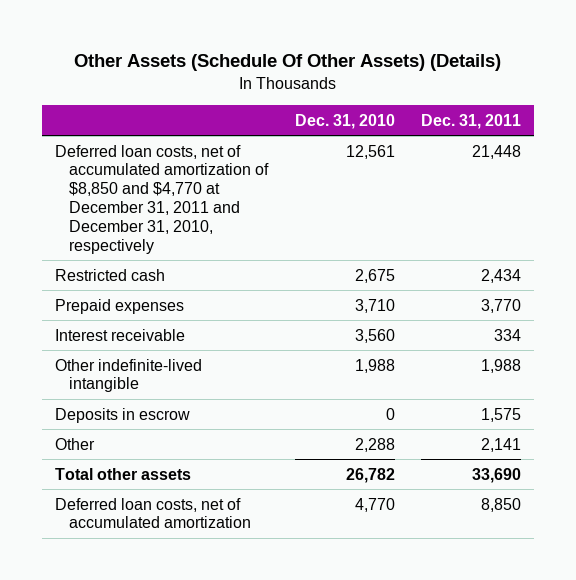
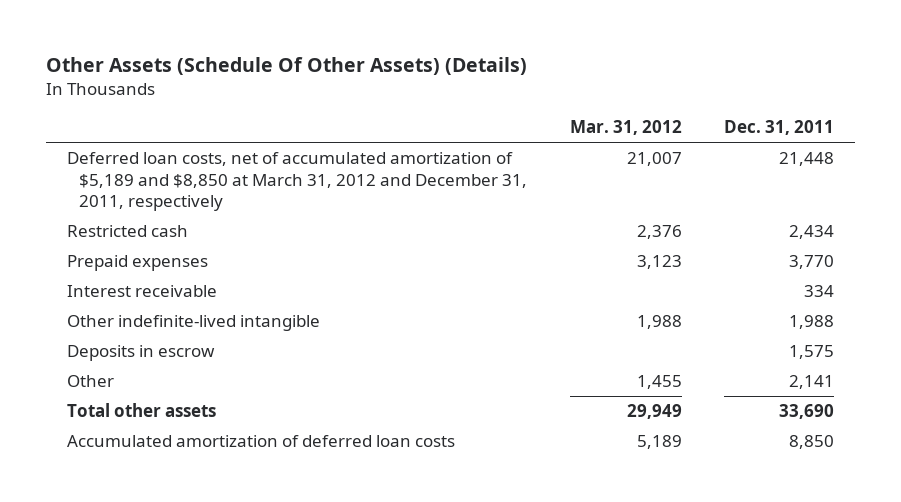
- | Dec. 31, 2010 | Dec. 31, 2011
+ | Mar. 31, 2012 | Dec. 31, 2011
- Deferred loan costs, net of accumulated amortization of $8,850 and $4,770 at December 31, 2011 and December 31, 2010, respectively | 12,561 | 21,448
+ Deferred loan costs, net of accumulated amortization of $5,189 and $8,850 at March 31, 2012 and December 31, 2011, respectively | 21,007 | 21,448
- Deferred loan costs, net of accumulated amortization | 4,770 | 8,850
+ Accumulated amortization of deferred loan costs | 5,189 | 8,850

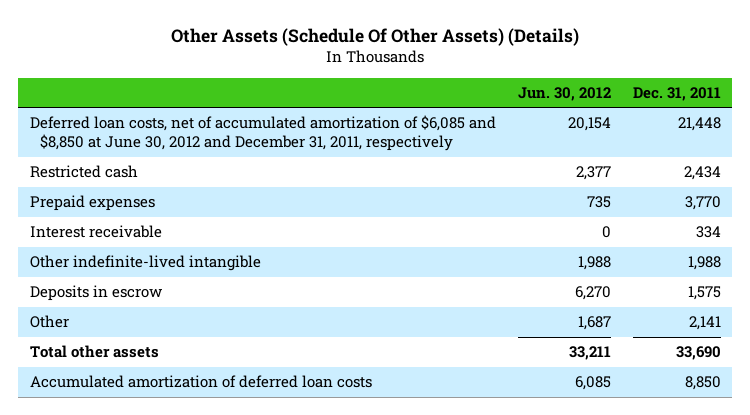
- | Mar. 31, 2012 | Dec. 31, 2011
+ | Jun. 30, 2012 | Dec. 31, 2011
- Deferred loan costs, net of accumulated amortization of $5,189 and $8,850 at March 31, 2012 and December 31, 2011, respectively | 21,007 | 21,448
+ Deferred loan costs, net of accumulated amortization of $6,085 and $8,850 at June 30, 2012 and December 31, 2011, respectively | 20,154 | 21,448

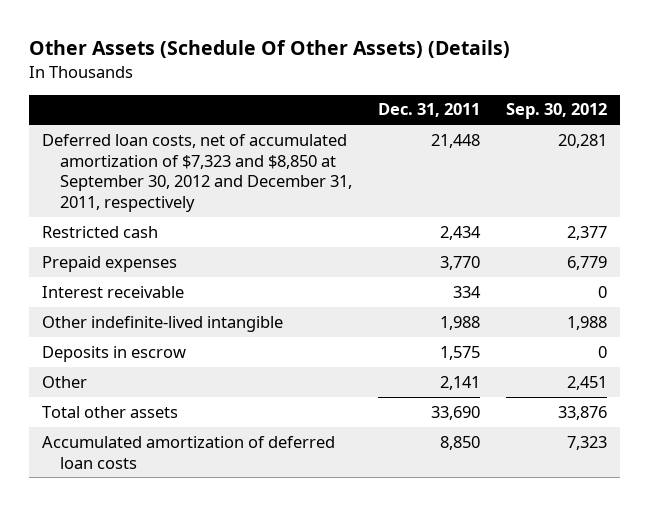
- | Jun. 30, 2012 | Dec. 31, 2011
+ | Dec. 31, 2011 | Sep. 30, 2012
- Deferred loan costs, net of accumulated amortization of $6,085 and $8,850 at June 30, 2012 and December 31, 2011, respectively | 20,154 | 21,448
+ Deferred loan costs, net of accumulated amortization of $7,323 and $8,850 at September 30, 2012 and December 31, 2011, respectively | 21,448 | 20,281

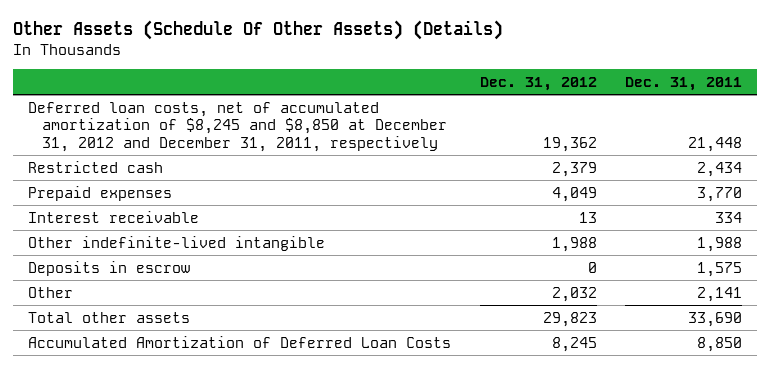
- | Dec. 31, 2011 | Sep. 30, 2012
+ | Dec. 31, 2012 | Dec. 31, 2011
- Deferred loan costs, net of accumulated amortization of $7,323 and $8,850 at September 30, 2012 and December 31, 2011, respectively | 21,448 | 20,281
+ Deferred loan costs, net of accumulated amortization of $8,245 and $8,850 at December 31, 2012 and December 31, 2011, respectively | 19,362 | 21,448
- Accumulated amortization of deferred loan costs | 8,850 | 7,323
+ Accumulated Amortization of Deferred Loan Costs | 8,245 | 8,850

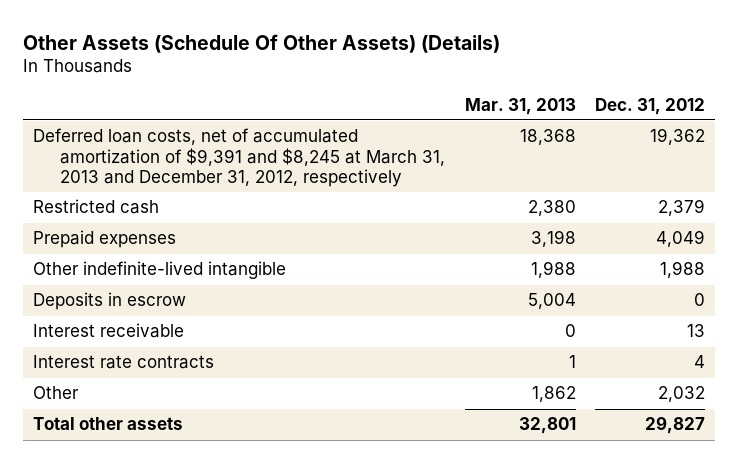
- | Dec. 31, 2012 | Dec. 31, 2011
+ | Mar. 31, 2013 | Dec. 31, 2012
- Deferred loan costs, net of accumulated amortization of $8,245 and $8,850 at December 31, 2012 and December 31, 2011, respectively | 19,362 | 21,448
+ Deferred loan costs, net of accumulated amortization of $9,391 and $8,245 at March 31, 2013 and December 31, 2012, respectively | 18,368 | 19,362
moved down: Interest receivable | 0 | 13
+ Interest rate contracts | 1 | 4
- Total other assets | 29,823 | 33,690
- Accumulated Amortization of Deferred Loan Costs | 8,245 | 8,850
+ Total other assets | 32,801 | 29,827

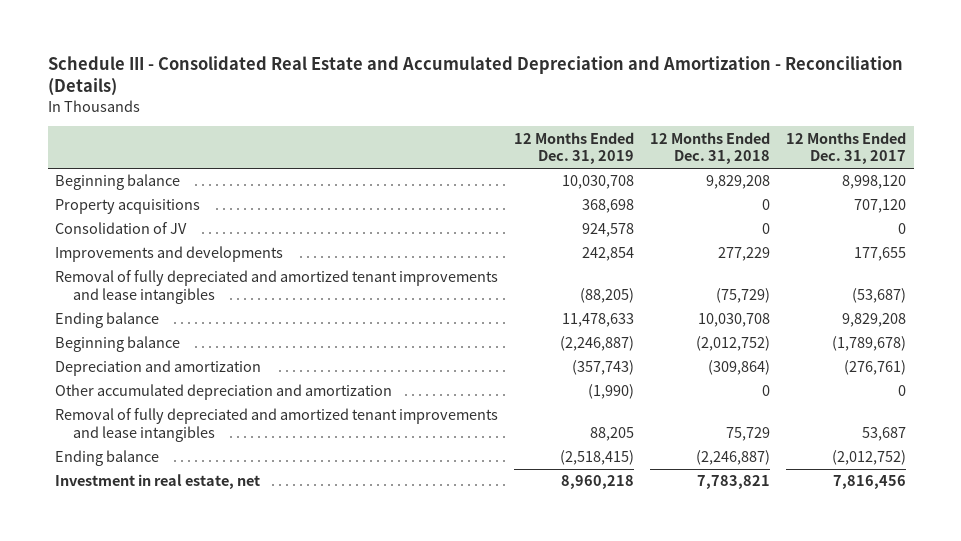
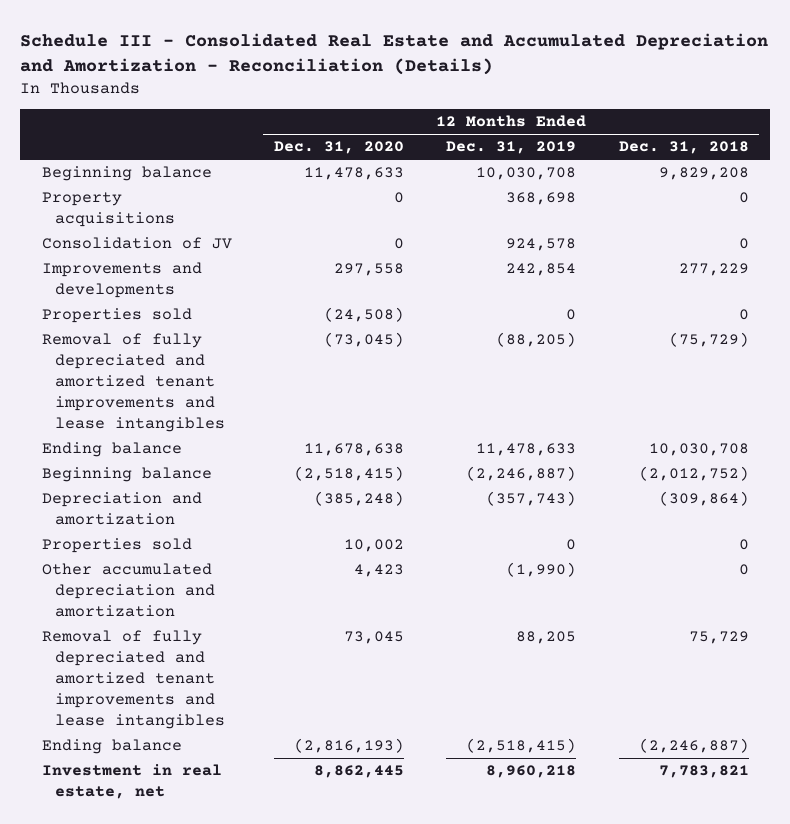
- | 12 Months Ended Dec. 31, 2019 | 12 Months Ended Dec. 31, 2018 | 12 Months Ended Dec. 31, 2017
+ | 12 Months Ended Dec. 31, 2020 | 12 Months Ended Dec. 31, 2019 | 12 Months Ended Dec. 31, 2018
+ Properties sold | (24,508) | 0 | 0
+ Properties sold | 10,002 | 0 | 0

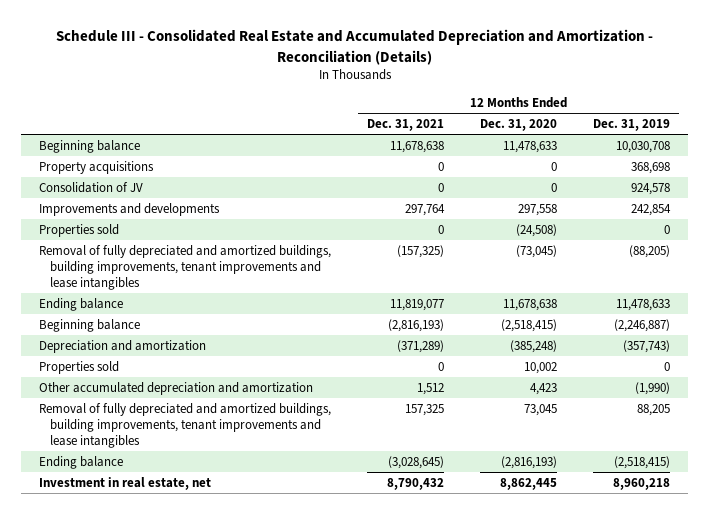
- | 12 Months Ended Dec. 31, 2020 | 12 Months Ended Dec. 31, 2019 | 12 Months Ended Dec. 31, 2018
+ | 12 Months Ended Dec. 31, 2021 | 12 Months Ended Dec. 31, 2020 | 12 Months Ended Dec. 31, 2019
- Removal of fully depreciated and amortized tenant improvements and lease intangibles | (73,045) | (88,205) | (75,729)
+ Removal of fully depreciated and amortized buildings, building improvements, tenant improvements and lease intangibles | (157,325) | (73,045) | (88,205)
- Removal of fully depreciated and amortized tenant improvements and lease intangibles | 73,045 | 88,205 | 75,729
+ Removal of fully depreciated and amortized buildings, building improvements, tenant improvements and lease intangibles | 157,325 | 73,045 | 88,205

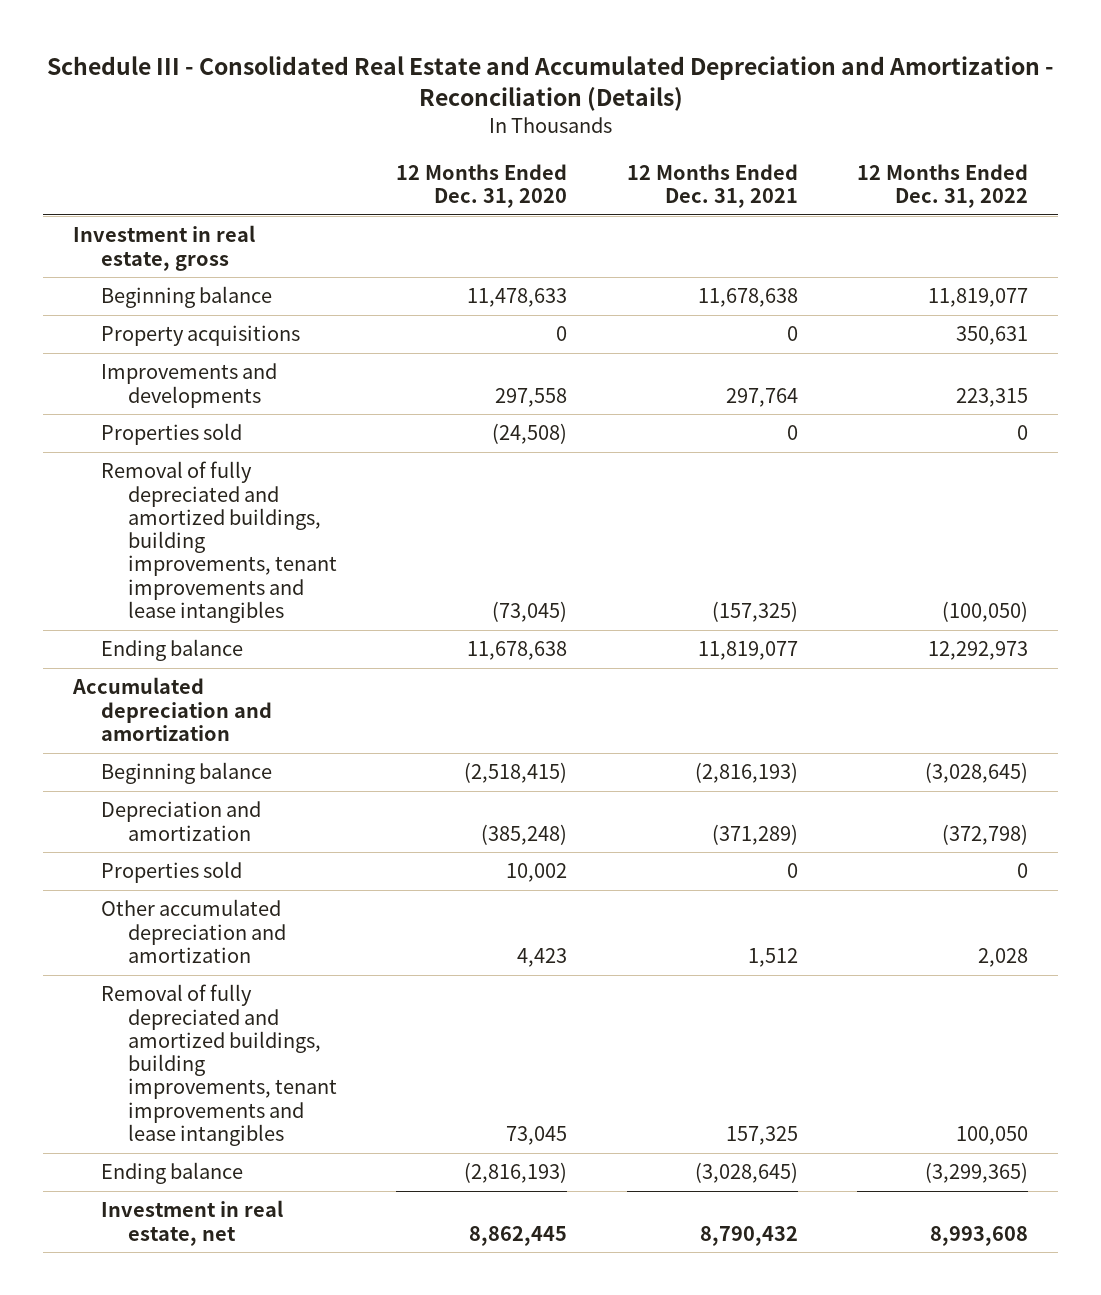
- | 12 Months Ended Dec. 31, 2021 | 12 Months Ended Dec. 31, 2020 | 12 Months Ended Dec. 31, 2019
+ | 12 Months Ended Dec. 31, 2020 | 12 Months Ended Dec. 31, 2021 | 12 Months Ended Dec. 31, 2022
+ Investment in real estate, gross
- Consolidation of JV | 0 | 0 | 924,578
+ Accumulated depreciation and amortization

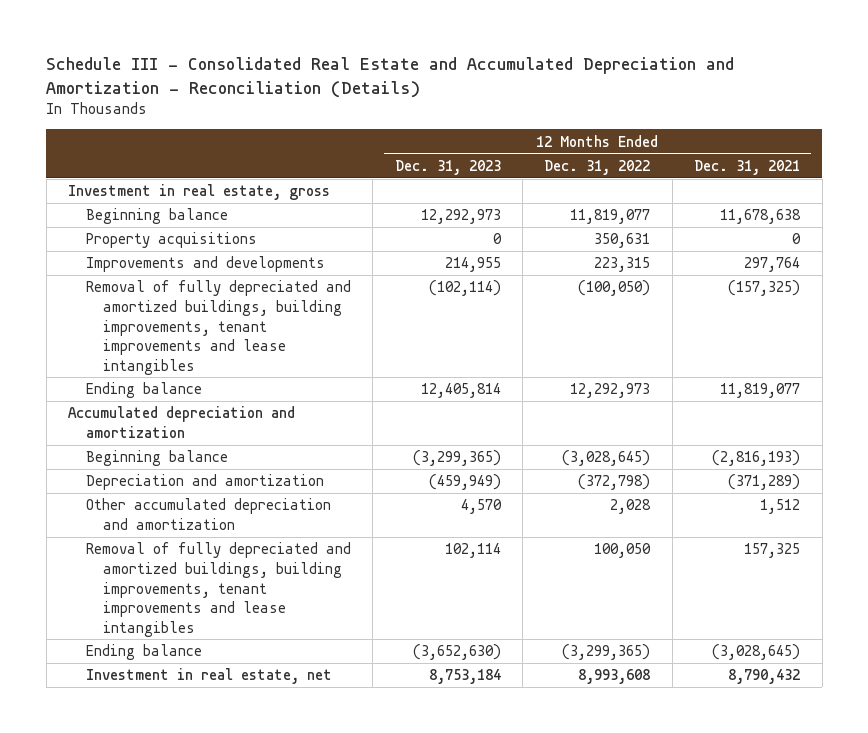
- | 12 Months Ended Dec. 31, 2020 | 12 Months Ended Dec. 31, 2021 | 12 Months Ended Dec. 31, 2022
+ | 12 Months Ended Dec. 31, 2023 | 12 Months Ended Dec. 31, 2022 | 12 Months Ended Dec. 31, 2021
- Properties sold | (24,508) | 0 | 0
- Properties sold | 10,002 | 0 | 0

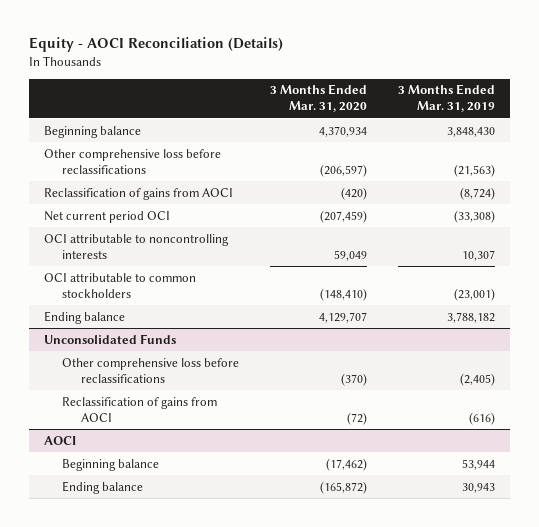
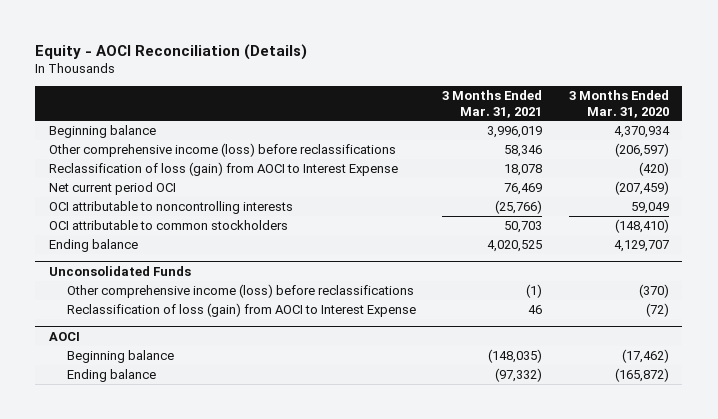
- | 3 Months Ended Mar. 31, 2020 | 3 Months Ended Mar. 31, 2019
+ | 3 Months Ended Mar. 31, 2021 | 3 Months Ended Mar. 31, 2020
- Other comprehensive loss before reclassifications | (206,597) | (21,563)
- Reclassification of gains from AOCI | (420) | (8,724)
+ Other comprehensive income (loss) before reclassifications | 58,346 | (206,597)
+ Reclassification of loss (gain) from AOCI to Interest Expense | 18,078 | (420)
@ Unconsolidated Funds
- Other comprehensive loss before reclassifications | (370) | (2,405)
- Reclassification of gains from AOCI | (72) | (616)
+ Other comprehensive income (loss) before reclassifications | (1) | (370)
+ Reclassification of loss (gain) from AOCI to Interest Expense | 46 | (72)

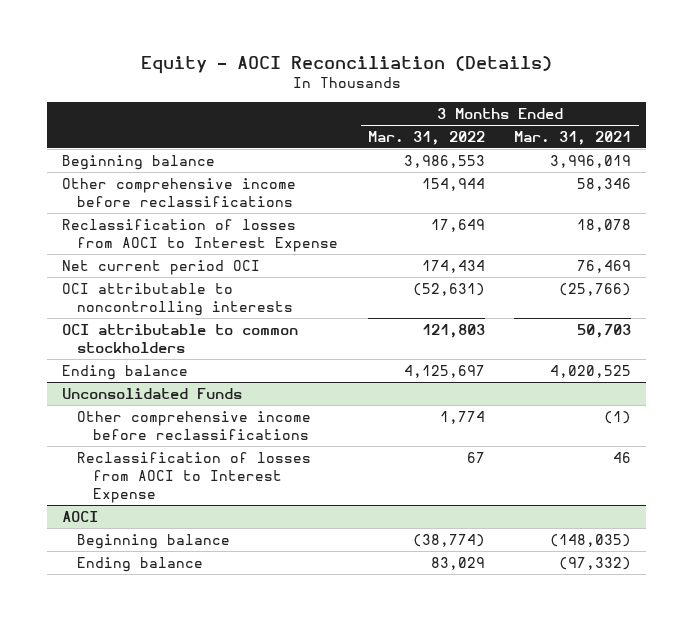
- | 3 Months Ended Mar. 31, 2021 | 3 Months Ended Mar. 31, 2020
+ | 3 Months Ended Mar. 31, 2022 | 3 Months Ended Mar. 31, 2021
- Other comprehensive income (loss) before reclassifications | 58,346 | (206,597)
- Reclassification of loss (gain) from AOCI to Interest Expense | 18,078 | (420)
+ Other comprehensive income before reclassifications | 154,944 | 58,346
+ Reclassification of losses from AOCI to Interest Expense | 17,649 | 18,078
@ Unconsolidated Funds
- Other comprehensive income (loss) before reclassifications | (1) | (370)
- Reclassification of loss (gain) from AOCI to Interest Expense | 46 | (72)
+ Other comprehensive income before reclassifications | 1,774 | (1)
+ Reclassification of losses from AOCI to Interest Expense | 67 | 46

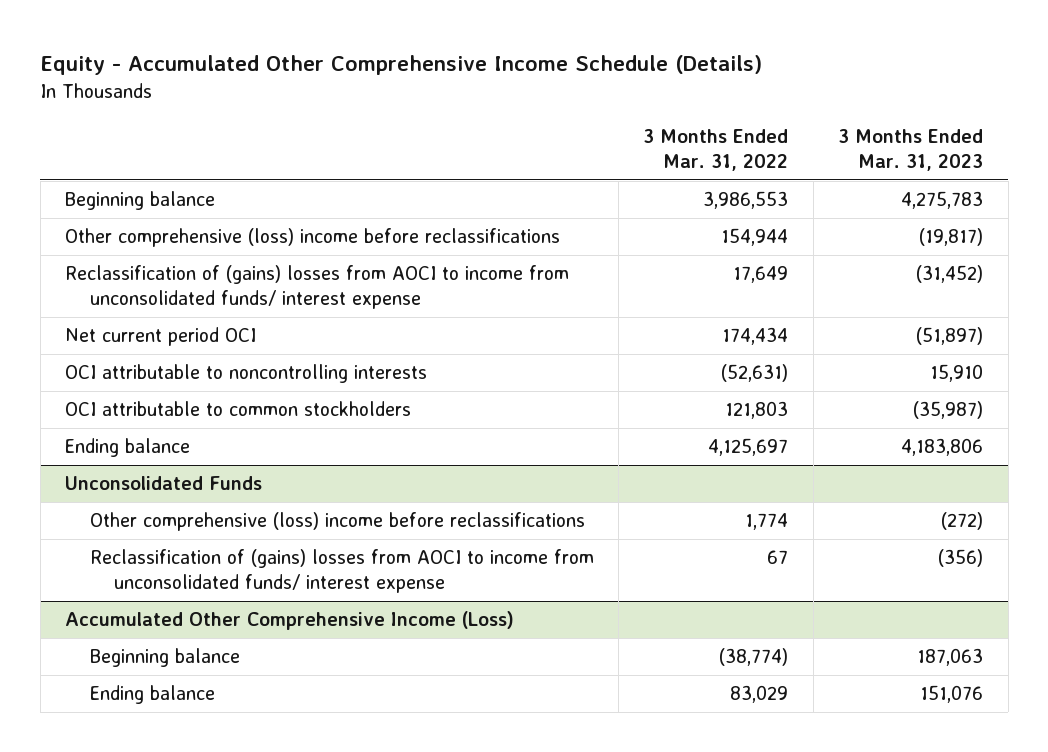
- Equity - AOCI Reconciliation (Details)
+ Equity - Accumulated Other Comprehensive Income Schedule (Details)
- | 3 Months Ended Mar. 31, 2022 | 3 Months Ended Mar. 31, 2021
+ | 3 Months Ended Mar. 31, 2022 | 3 Months Ended Mar. 31, 2023
- Other comprehensive income before reclassifications | 154,944 | 58,346
- Reclassification of losses from AOCI to Interest Expense | 17,649 | 18,078
+ Other comprehensive (loss) income before reclassifications | 154,944 | (19,817)
+ Reclassification of (gains) losses from AOCI to income from unconsolidated funds/ interest expense | 17,649 | (31,452)
@ Unconsolidated Funds
- Other comprehensive income before reclassifications | 1,774 | (1)
- Reclassification of losses from AOCI to Interest Expense | 67 | 46
- AOCI
@ Unconsolidated Funds
+ Other comprehensive (loss) income before reclassifications | 1,774 | (272)
+ Reclassification of (gains) losses from AOCI to income from unconsolidated funds/ interest expense | 67 | (356)
+ Accumulated Other Comprehensive Income (Loss)

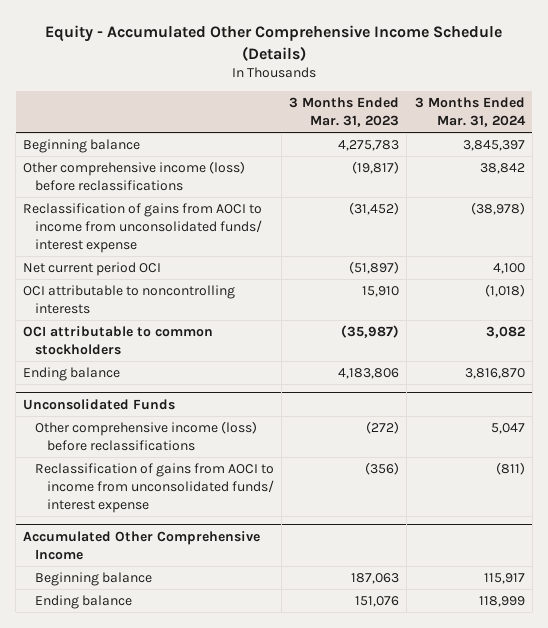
- | 3 Months Ended Mar. 31, 2022 | 3 Months Ended Mar. 31, 2023
+ | 3 Months Ended Mar. 31, 2023 | 3 Months Ended Mar. 31, 2024
- Other comprehensive (loss) income before reclassifications | 154,944 | (19,817)
- Reclassification of (gains) losses from AOCI to income from unconsolidated funds/ interest expense | 17,649 | (31,452)
+ Other comprehensive income (loss) before reclassifications | (19,817) | 38,842
+ Reclassification of gains from AOCI to income from unconsolidated funds/ interest expense | (31,452) | (38,978)
@ Unconsolidated Funds
- Other comprehensive (loss) income before reclassifications | 1,774 | (272)
- Reclassification of (gains) losses from AOCI to income from unconsolidated funds/ interest expense | 67 | (356)
- Accumulated Other Comprehensive Income (Loss)
@ Unconsolidated Funds
+ Other comprehensive income (loss) before reclassifications | (272) | 5,047
+ Reclassification of gains from AOCI to income from unconsolidated funds/ interest expense | (356) | (811)
+ Accumulated Other Comprehensive Income

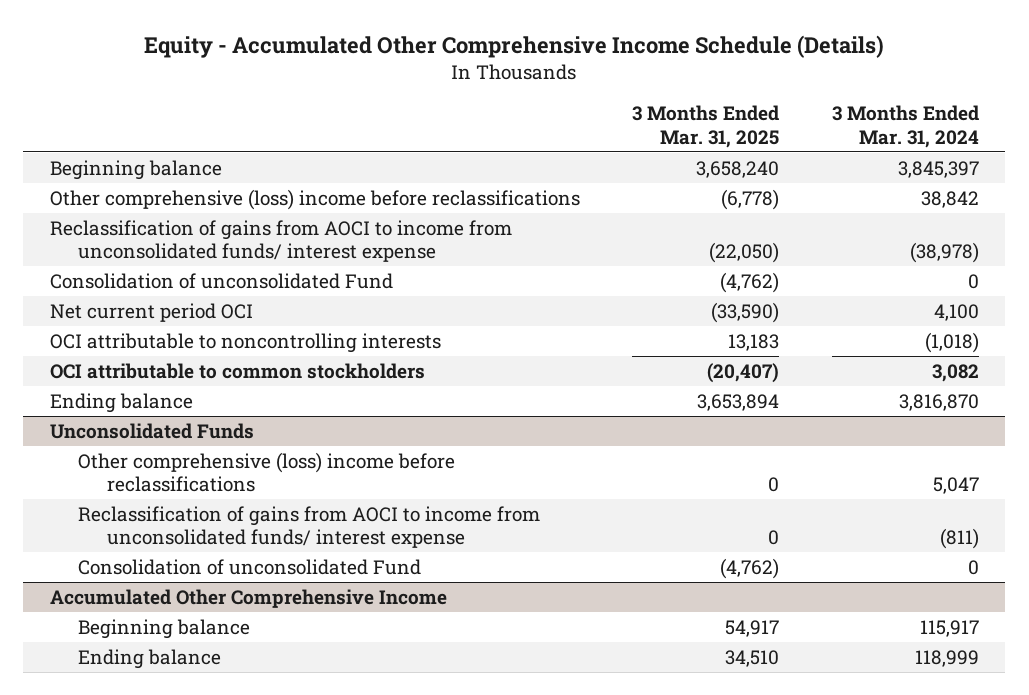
- | 3 Months Ended Mar. 31, 2023 | 3 Months Ended Mar. 31, 2024
+ | 3 Months Ended Mar. 31, 2025 | 3 Months Ended Mar. 31, 2024
- Other comprehensive income (loss) before reclassifications | (19,817) | 38,842
+ Other comprehensive (loss) income before reclassifications | (6,778) | 38,842
+ Consolidation of unconsolidated Fund | (4,762) | 0
@ Unconsolidated Funds
- Other comprehensive income (loss) before reclassifications | (272) | 5,047
+ Other comprehensive (loss) income before reclassifications | 0 | 5,047
+ Consolidation of unconsolidated Fund | (4,762) | 0

